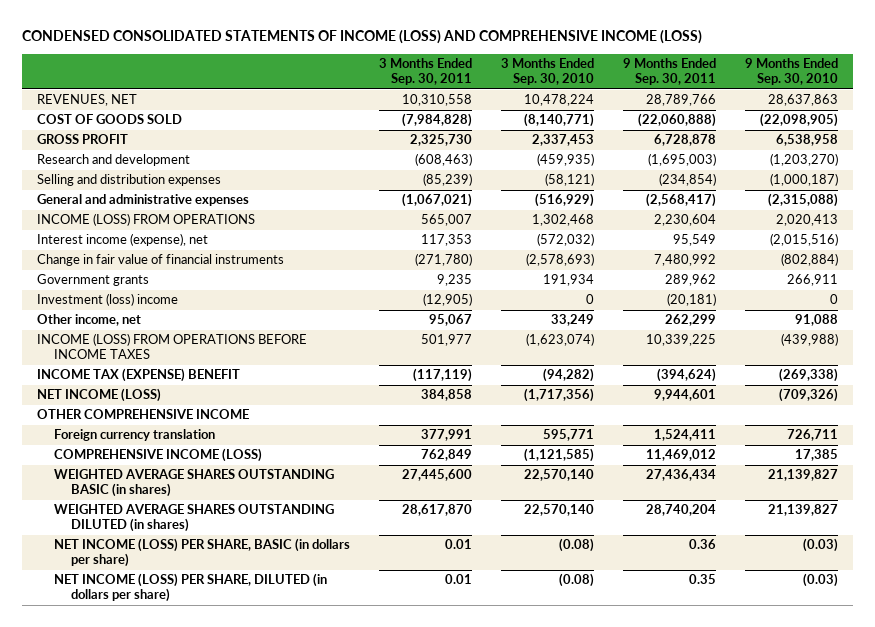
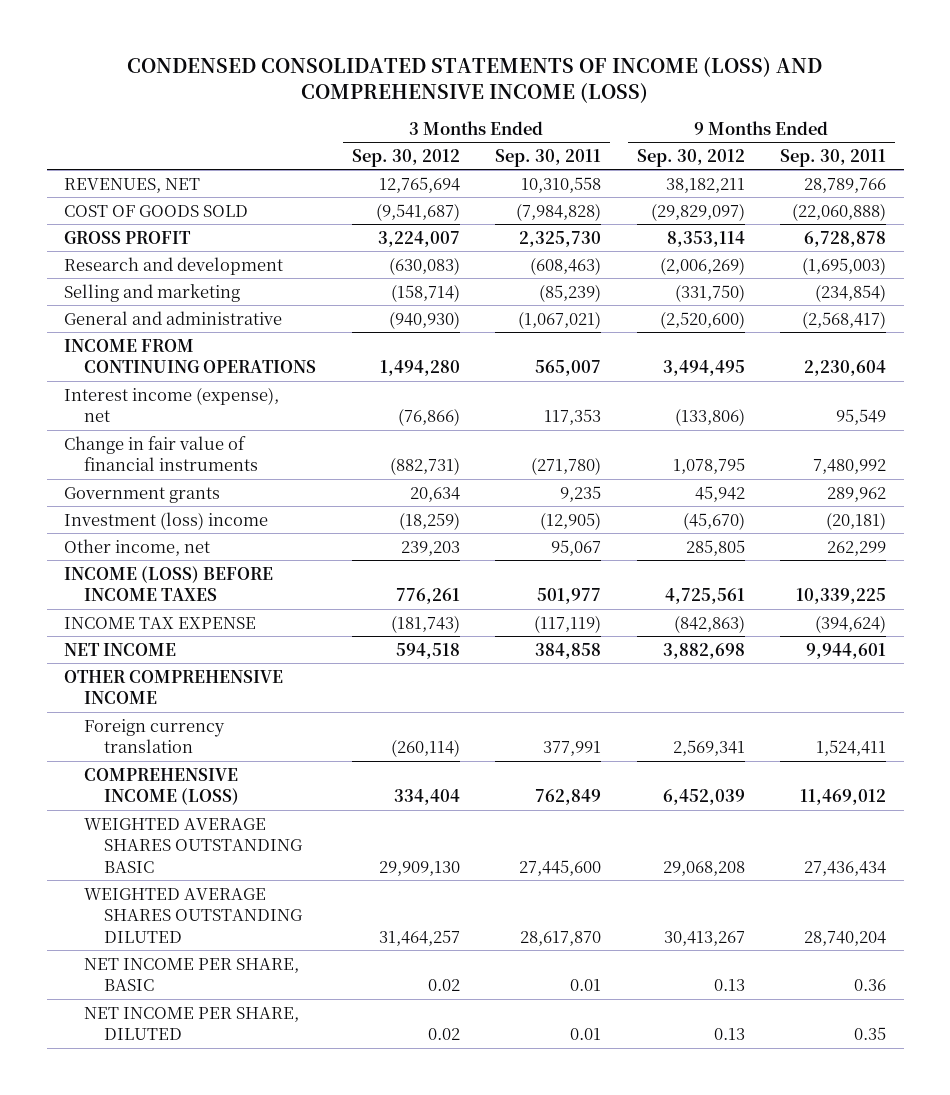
- | 3 Months Ended Sep. 30, 2011 | 3 Months Ended Sep. 30, 2010 | 9 Months Ended Sep. 30, 2011 | 9 Months Ended Sep. 30, 2010
+ | 3 Months Ended Sep. 30, 2012 | 3 Months Ended Sep. 30, 2011 | 9 Months Ended Sep. 30, 2012 | 9 Months Ended Sep. 30, 2011
- Selling and distribution expenses | (85,239) | (58,121) | (234,854) | (1,000,187)
- General and administrative expenses | (1,067,021) | (516,929) | (2,568,417) | (2,315,088)
- INCOME (LOSS) FROM OPERATIONS | 565,007 | 1,302,468 | 2,230,604 | 2,020,413
+ Selling and marketing | (158,714) | (85,239) | (331,750) | (234,854)
+ General and administrative | (940,930) | (1,067,021) | (2,520,600) | (2,568,417)
+ INCOME FROM CONTINUING OPERATIONS | 1,494,280 | 565,007 | 3,494,495 | 2,230,604
- INCOME (LOSS) FROM OPERATIONS BEFORE INCOME TAXES | 501,977 | (1,623,074) | 10,339,225 | (439,988)
- INCOME TAX (EXPENSE) BENEFIT | (117,119) | (94,282) | (394,624) | (269,338)
- NET INCOME (LOSS) | 384,858 | (1,717,356) | 9,944,601 | (709,326)
+ INCOME (LOSS) BEFORE INCOME TAXES | 776,261 | 501,977 | 4,725,561 | 10,339,225
+ INCOME TAX EXPENSE | (181,743) | (117,119) | (842,863) | (394,624)
+ NET INCOME | 594,518 | 384,858 | 3,882,698 | 9,944,601
- WEIGHTED AVERAGE SHARES OUTSTANDING BASIC (in shares) | 27,445,600 | 22,570,140 | 27,436,434 | 21,139,827
- WEIGHTED AVERAGE SHARES OUTSTANDING DILUTED (in shares) | 28,617,870 | 22,570,140 | 28,740,204 | 21,139,827
- NET INCOME (LOSS) PER SHARE, BASIC (in dollars per share) | 0.01 | (0.08) | 0.36 | (0.03)
- NET INCOME (LOSS) PER SHARE, DILUTED (in dollars per share) | 0.01 | (0.08) | 0.35 | (0.03)
+ WEIGHTED AVERAGE SHARES OUTSTANDING BASIC | 29,909,130 | 27,445,600 | 29,068,208 | 27,436,434
+ WEIGHTED AVERAGE SHARES OUTSTANDING DILUTED | 31,464,257 | 28,617,870 | 30,413,267 | 28,740,204
+ NET INCOME PER SHARE, BASIC | 0.02 | 0.01 | 0.13 | 0.36
+ NET INCOME PER SHARE, DILUTED | 0.02 | 0.01 | 0.13 | 0.35

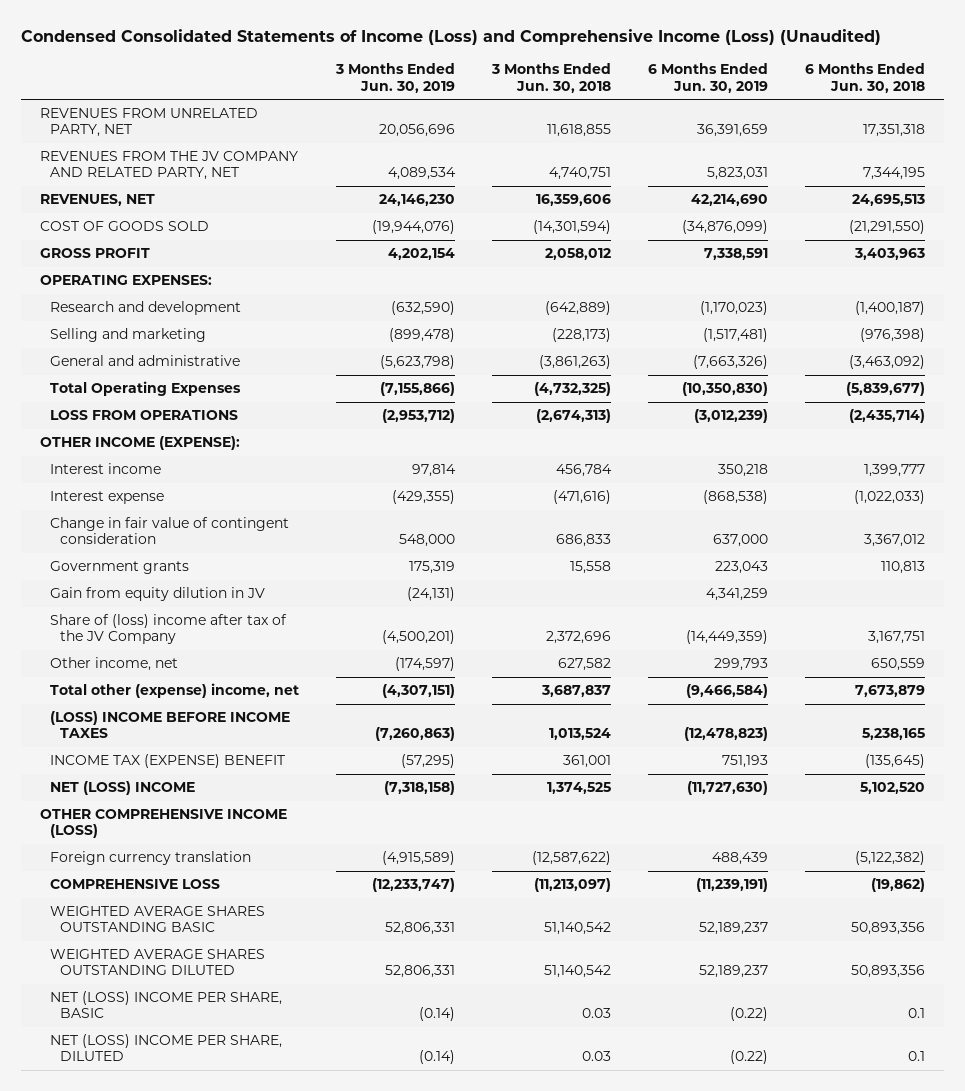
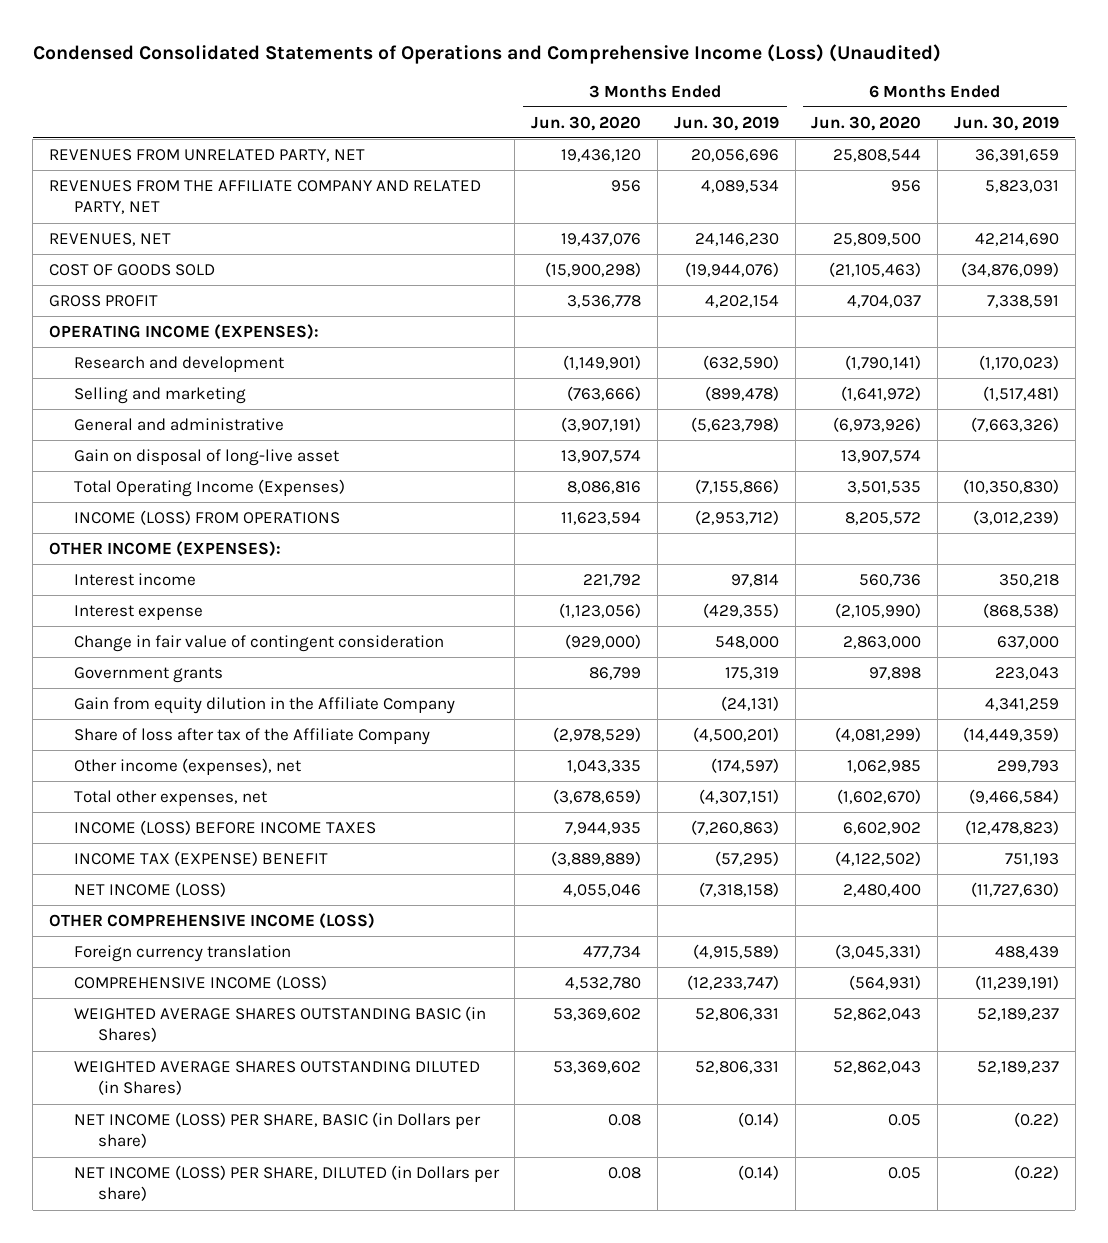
- Condensed Consolidated Statements of Income (Loss) and Comprehensive Income (Loss) (Unaudited)
+ Condensed Consolidated Statements of Operations and Comprehensive Income (Loss) (Unaudited)
- | 3 Months Ended Jun. 30, 2019 | 3 Months Ended Jun. 30, 2018 | 6 Months Ended Jun. 30, 2019 | 6 Months Ended Jun. 30, 2018
+ | 3 Months Ended Jun. 30, 2020 | 3 Months Ended Jun. 30, 2019 | 6 Months Ended Jun. 30, 2020 | 6 Months Ended Jun. 30, 2019
- REVENUES FROM THE JV COMPANY AND RELATED PARTY, NET | 4,089,534 | 4,740,751 | 5,823,031 | 7,344,195
+ REVENUES FROM THE AFFILIATE COMPANY AND RELATED PARTY, NET | 956 | 4,089,534 | 956 | 5,823,031
- OPERATING EXPENSES:
+ OPERATING INCOME (EXPENSES):
- Total Operating Expenses | (7,155,866) | (4,732,325) | (10,350,830) | (5,839,677)
- LOSS FROM OPERATIONS | (2,953,712) | (2,674,313) | (3,012,239) | (2,435,714)
- OTHER INCOME (EXPENSE):
+ Gain on disposal of long-live asset | 13,907,574 | | 13,907,574 |
+ Total Operating Income (Expenses) | 8,086,816 | (7,155,866) | 3,501,535 | (10,350,830)
+ INCOME (LOSS) FROM OPERATIONS | 11,623,594 | (2,953,712) | 8,205,572 | (3,012,239)
+ OTHER INCOME (EXPENSES):
- Gain from equity dilution in JV | (24,131) | | 4,341,259 |
- Share of (loss) income after tax of the JV Company | (4,500,201) | 2,372,696 | (14,449,359) | 3,167,751
- Other income, net | (174,597) | 627,582 | 299,793 | 650,559
- Total other (expense) income, net | (4,307,151) | 3,687,837 | (9,466,584) | 7,673,879
- (LOSS) INCOME BEFORE INCOME TAXES | (7,260,863) | 1,013,524 | (12,478,823) | 5,238,165
+ Gain from equity dilution in the Affiliate Company | | (24,131) | | 4,341,259
+ Share of loss after tax of the Affiliate Company | (2,978,529) | (4,500,201) | (4,081,299) | (14,449,359)
+ Other income (expenses), net | 1,043,335 | (174,597) | 1,062,985 | 299,793
+ Total other expenses, net | (3,678,659) | (4,307,151) | (1,602,670) | (9,466,584)
+ INCOME (LOSS) BEFORE INCOME TAXES | 7,944,935 | (7,260,863) | 6,602,902 | (12,478,823)
- NET (LOSS) INCOME | (7,318,158) | 1,374,525 | (11,727,630) | 5,102,520
+ NET INCOME (LOSS) | 4,055,046 | (7,318,158) | 2,480,400 | (11,727,630)
- COMPREHENSIVE LOSS | (12,233,747) | (11,213,097) | (11,239,191) | (19,862)
- WEIGHTED AVERAGE SHARES OUTSTANDING BASIC | 52,806,331 | 51,140,542 | 52,189,237 | 50,893,356
- WEIGHTED AVERAGE SHARES OUTSTANDING DILUTED | 52,806,331 | 51,140,542 | 52,189,237 | 50,893,356
- NET (LOSS) INCOME PER SHARE, BASIC | (0.14) | 0.03 | (0.22) | 0.1
- NET (LOSS) INCOME PER SHARE, DILUTED | (0.14) | 0.03 | (0.22) | 0.1
+ COMPREHENSIVE INCOME (LOSS) | 4,532,780 | (12,233,747) | (564,931) | (11,239,191)
+ WEIGHTED AVERAGE SHARES OUTSTANDING BASIC (in Shares) | 53,369,602 | 52,806,331 | 52,862,043 | 52,189,237
+ WEIGHTED AVERAGE SHARES OUTSTANDING DILUTED (in Shares) | 53,369,602 | 52,806,331 | 52,862,043 | 52,189,237
+ NET INCOME (LOSS) PER SHARE, BASIC (in Dollars per share) | 0.08 | (0.14) | 0.05 | (0.22)
+ NET INCOME (LOSS) PER SHARE, DILUTED (in Dollars per share) | 0.08 | (0.14) | 0.05 | (0.22)

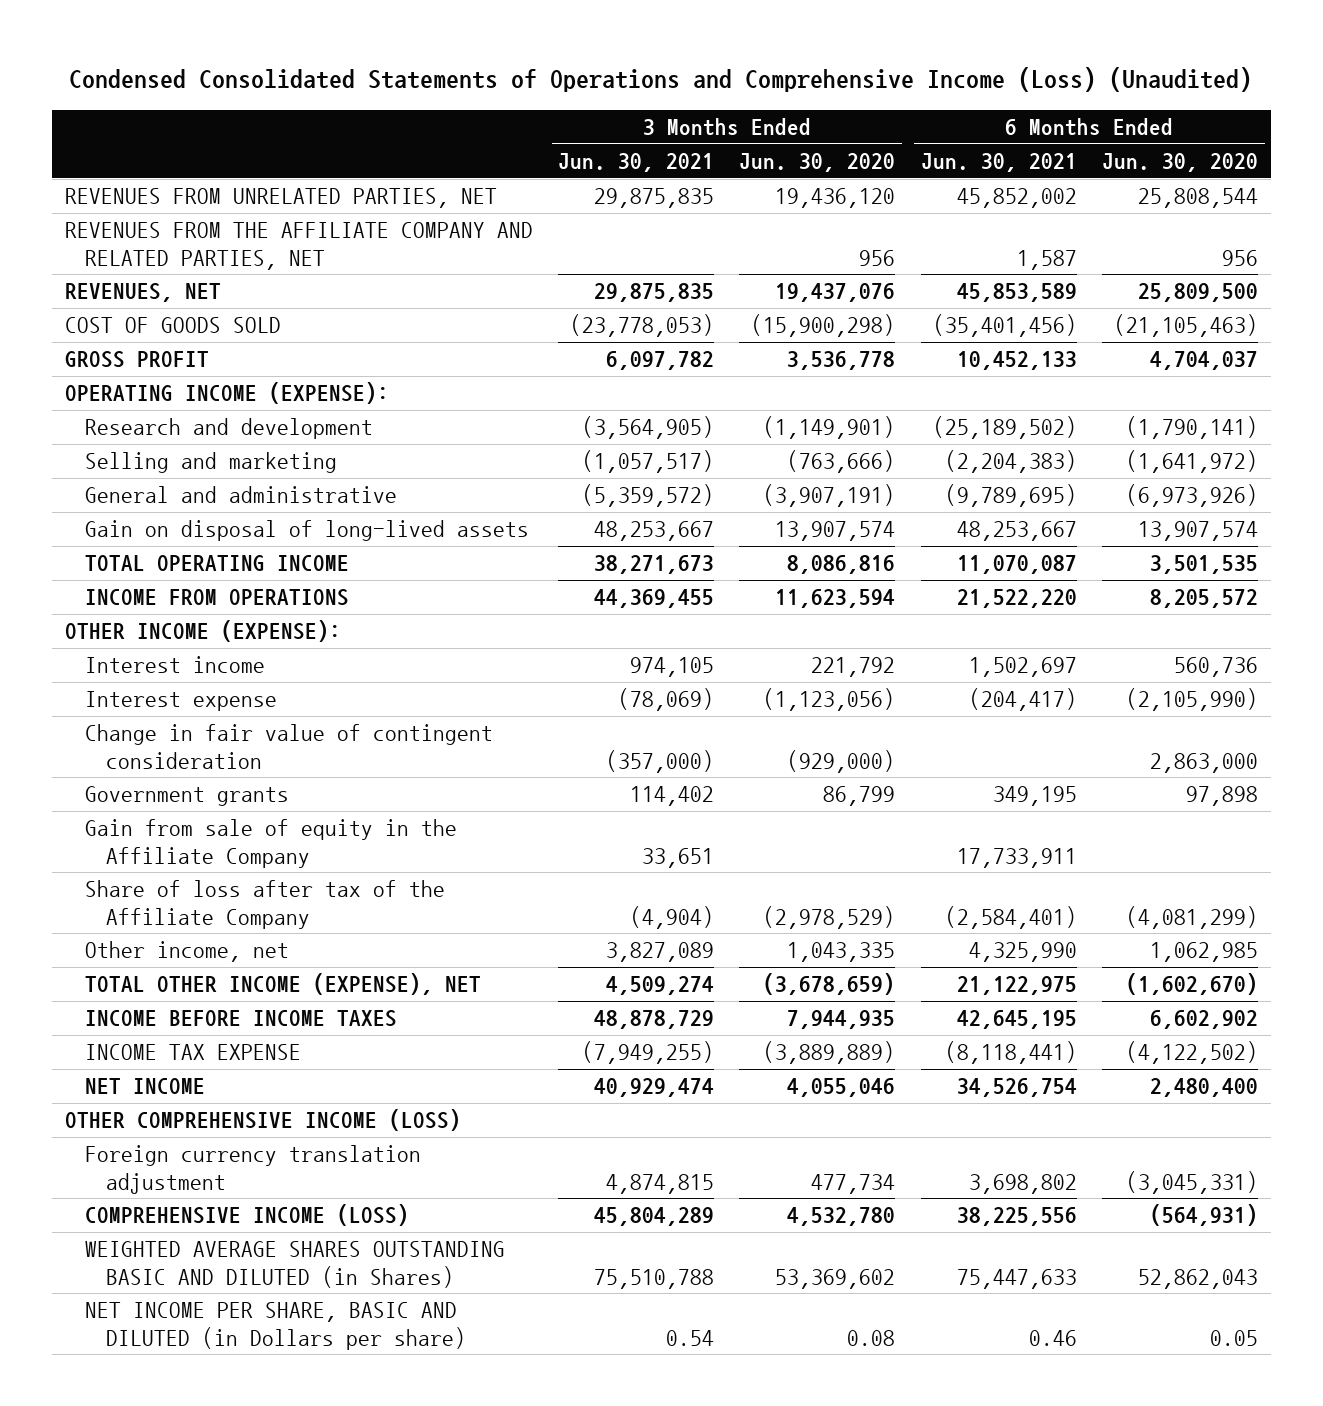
- | 3 Months Ended Jun. 30, 2020 | 3 Months Ended Jun. 30, 2019 | 6 Months Ended Jun. 30, 2020 | 6 Months Ended Jun. 30, 2019
+ | 3 Months Ended Jun. 30, 2021 | 3 Months Ended Jun. 30, 2020 | 6 Months Ended Jun. 30, 2021 | 6 Months Ended Jun. 30, 2020
- REVENUES FROM UNRELATED PARTY, NET | 19,436,120 | 20,056,696 | 25,808,544 | 36,391,659
- REVENUES FROM THE AFFILIATE COMPANY AND RELATED PARTY, NET | 956 | 4,089,534 | 956 | 5,823,031
+ REVENUES FROM UNRELATED PARTIES, NET | 29,875,835 | 19,436,120 | 45,852,002 | 25,808,544
+ REVENUES FROM THE AFFILIATE COMPANY AND RELATED PARTIES, NET | | 956 | 1,587 | 956
- OPERATING INCOME (EXPENSES):
+ OPERATING INCOME (EXPENSE):
- Gain on disposal of long-live asset | 13,907,574 | | 13,907,574 |
- Total Operating Income (Expenses) | 8,086,816 | (7,155,866) | 3,501,535 | (10,350,830)
- INCOME (LOSS) FROM OPERATIONS | 11,623,594 | (2,953,712) | 8,205,572 | (3,012,239)
- OTHER INCOME (EXPENSES):
+ Gain on disposal of long-lived assets | 48,253,667 | 13,907,574 | 48,253,667 | 13,907,574
+ TOTAL OPERATING INCOME | 38,271,673 | 8,086,816 | 11,070,087 | 3,501,535
+ INCOME FROM OPERATIONS | 44,369,455 | 11,623,594 | 21,522,220 | 8,205,572
+ OTHER INCOME (EXPENSE):
- Gain from equity dilution in the Affiliate Company | | (24,131) | | 4,341,259
+ Gain from sale of equity in the Affiliate Company | 33,651 | | 17,733,911 |
- Other income (expenses), net | 1,043,335 | (174,597) | 1,062,985 | 299,793
- Total other expenses, net | (3,678,659) | (4,307,151) | (1,602,670) | (9,466,584)
- INCOME (LOSS) BEFORE INCOME TAXES | 7,944,935 | (7,260,863) | 6,602,902 | (12,478,823)
- INCOME TAX (EXPENSE) BENEFIT | (3,889,889) | (57,295) | (4,122,502) | 751,193
- NET INCOME (LOSS) | 4,055,046 | (7,318,158) | 2,480,400 | (11,727,630)
+ Other income, net | 3,827,089 | 1,043,335 | 4,325,990 | 1,062,985
+ TOTAL OTHER INCOME (EXPENSE), NET | 4,509,274 | (3,678,659) | 21,122,975 | (1,602,670)
+ INCOME BEFORE INCOME TAXES | 48,878,729 | 7,944,935 | 42,645,195 | 6,602,902
+ INCOME TAX EXPENSE | (7,949,255) | (3,889,889) | (8,118,441) | (4,122,502)
+ NET INCOME | 40,929,474 | 4,055,046 | 34,526,754 | 2,480,400
- Foreign currency translation | 477,734 | (4,915,589) | (3,045,331) | 488,439
+ Foreign currency translation adjustment | 4,874,815 | 477,734 | 3,698,802 | (3,045,331)
- WEIGHTED AVERAGE SHARES OUTSTANDING BASIC (in Shares) | 53,369,602 | 52,806,331 | 52,862,043 | 52,189,237
- WEIGHTED AVERAGE SHARES OUTSTANDING DILUTED (in Shares) | 53,369,602 | 52,806,331 | 52,862,043 | 52,189,237
- NET INCOME (LOSS) PER SHARE, BASIC (in Dollars per share) | 0.08 | (0.14) | 0.05 | (0.22)
- NET INCOME (LOSS) PER SHARE, DILUTED (in Dollars per share) | 0.08 | (0.14) | 0.05 | (0.22)
+ WEIGHTED AVERAGE SHARES OUTSTANDING BASIC AND DILUTED (in Shares) | 75,510,788 | 53,369,602 | 75,447,633 | 52,862,043
+ NET INCOME PER SHARE, BASIC AND DILUTED (in Dollars per share) | 0.54 | 0.08 | 0.46 | 0.05

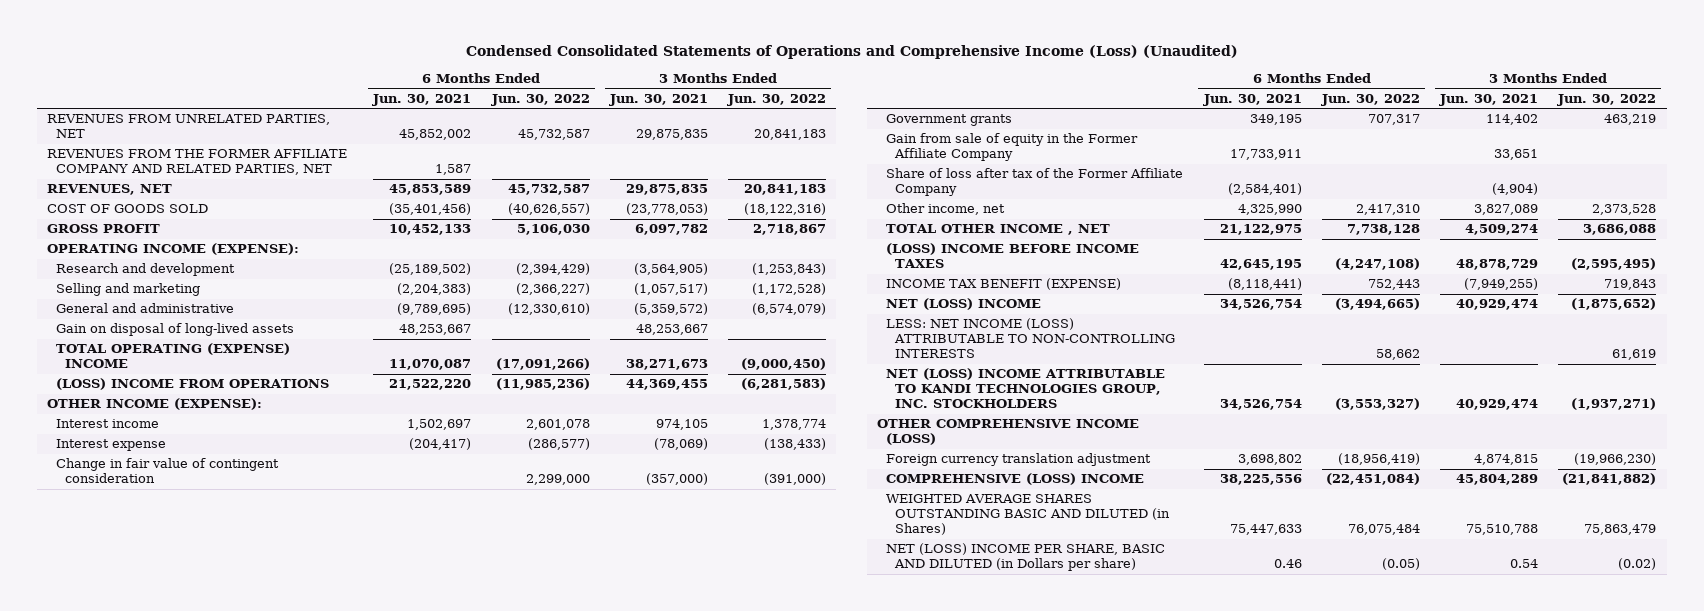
- | 3 Months Ended Jun. 30, 2021 | 3 Months Ended Jun. 30, 2020 | 6 Months Ended Jun. 30, 2021 | 6 Months Ended Jun. 30, 2020
+ | 6 Months Ended Jun. 30, 2021 | 6 Months Ended Jun. 30, 2022 | 3 Months Ended Jun. 30, 2021 | 3 Months Ended Jun. 30, 2022
- REVENUES FROM THE AFFILIATE COMPANY AND RELATED PARTIES, NET | | 956 | 1,587 | 956
+ REVENUES FROM THE FORMER AFFILIATE COMPANY AND RELATED PARTIES, NET | 1,587 | | |
- TOTAL OPERATING INCOME | 38,271,673 | 8,086,816 | 11,070,087 | 3,501,535
- INCOME FROM OPERATIONS | 44,369,455 | 11,623,594 | 21,522,220 | 8,205,572
+ TOTAL OPERATING (EXPENSE) INCOME | 11,070,087 | (17,091,266) | 38,271,673 | (9,000,450)
+ (LOSS) INCOME FROM OPERATIONS | 21,522,220 | (11,985,236) | 44,369,455 | (6,281,583)
- Gain from sale of equity in the Affiliate Company | 33,651 | | 17,733,911 |
- Share of loss after tax of the Affiliate Company | (4,904) | (2,978,529) | (2,584,401) | (4,081,299)
+ Gain from sale of equity in the Former Affiliate Company | 17,733,911 | | 33,651 |
+ Share of loss after tax of the Former Affiliate Company | (2,584,401) | | (4,904) |
- TOTAL OTHER INCOME (EXPENSE), NET | 4,509,274 | (3,678,659) | 21,122,975 | (1,602,670)
- INCOME BEFORE INCOME TAXES | 48,878,729 | 7,944,935 | 42,645,195 | 6,602,902
- INCOME TAX EXPENSE | (7,949,255) | (3,889,889) | (8,118,441) | (4,122,502)
- NET INCOME | 40,929,474 | 4,055,046 | 34,526,754 | 2,480,400
+ TOTAL OTHER INCOME , NET | 21,122,975 | 7,738,128 | 4,509,274 | 3,686,088
+ (LOSS) INCOME BEFORE INCOME TAXES | 42,645,195 | (4,247,108) | 48,878,729 | (2,595,495)
+ INCOME TAX BENEFIT (EXPENSE) | (8,118,441) | 752,443 | (7,949,255) | 719,843
+ NET (LOSS) INCOME | 34,526,754 | (3,494,665) | 40,929,474 | (1,875,652)
+ LESS: NET INCOME (LOSS) ATTRIBUTABLE TO NON-CONTROLLING INTERESTS | | 58,662 | | 61,619
+ NET (LOSS) INCOME ATTRIBUTABLE TO KANDI TECHNOLOGIES GROUP, INC. STOCKHOLDERS | 34,526,754 | (3,553,327) | 40,929,474 | (1,937,271)
- COMPREHENSIVE INCOME (LOSS) | 45,804,289 | 4,532,780 | 38,225,556 | (564,931)
+ COMPREHENSIVE (LOSS) INCOME | 38,225,556 | (22,451,084) | 45,804,289 | (21,841,882)
- NET INCOME PER SHARE, BASIC AND DILUTED (in Dollars per share) | 0.54 | 0.08 | 0.46 | 0.05
+ NET (LOSS) INCOME PER SHARE, BASIC AND DILUTED (in Dollars per share) | 0.46 | (0.05) | 0.54 | (0.02)

